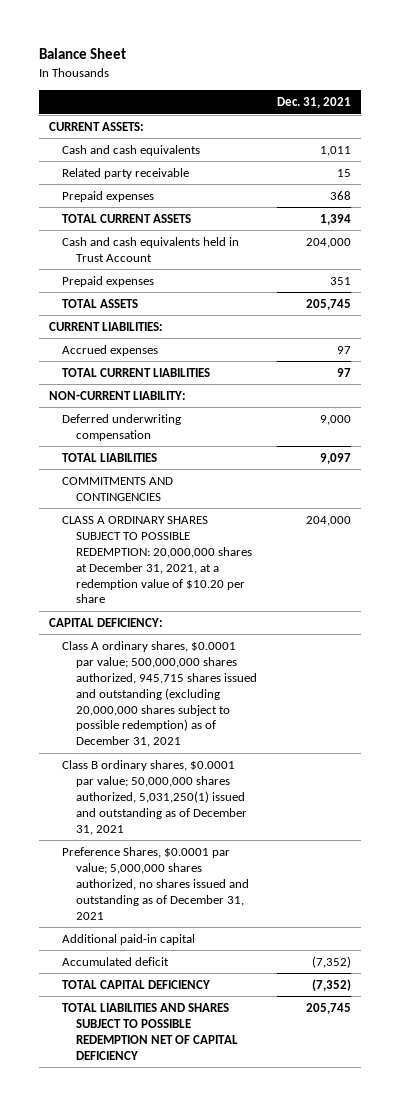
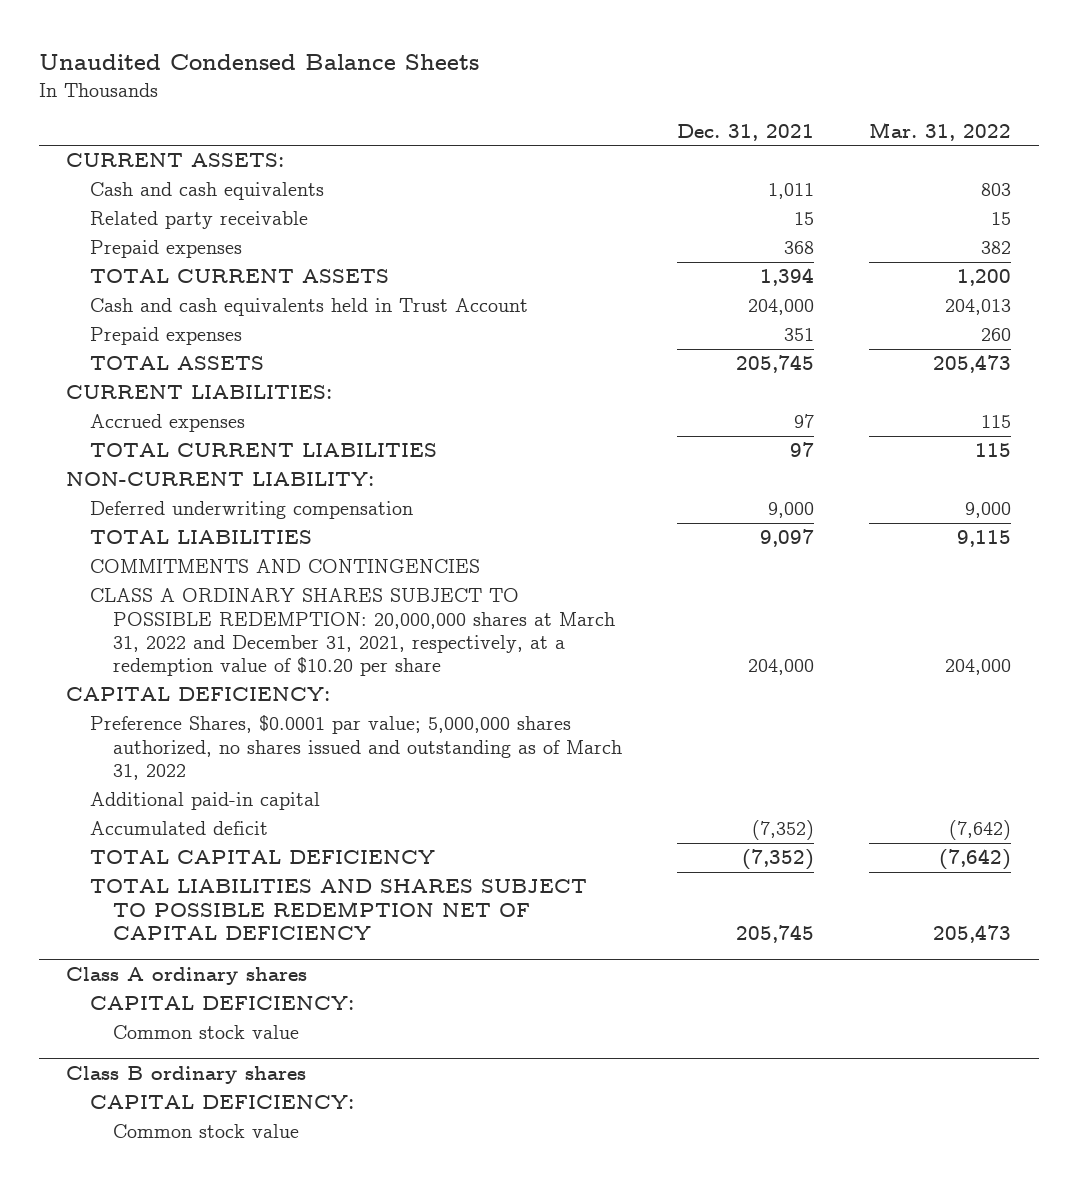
- Balance Sheet
+ Unaudited Condensed Balance Sheets
- | Dec. 31, 2021
+ | Dec. 31, 2021 | Mar. 31, 2022
- CLASS A ORDINARY SHARES SUBJECT TO POSSIBLE REDEMPTION: 20,000,000 shares at December 31, 2021, at a redemption value of $10.20 per share | 204,000
+ CLASS A ORDINARY SHARES SUBJECT TO POSSIBLE REDEMPTION: 20,000,000 shares at March 31, 2022 and December 31, 2021, respectively, at a redemption value of $10.20 per share | 204,000 | 204,000
- Class A ordinary shares, $0.0001 par value; 500,000,000 shares authorized, 945,715 shares issued and outstanding (excluding 20,000,000 shares subject to possible redemption) as of December 31, 2021
- Class B ordinary shares, $0.0001 par value; 50,000,000 shares authorized, 5,031,250(1) issued and outstanding as of December 31, 2021
- Preference Shares, $0.0001 par value; 5,000,000 shares authorized, no shares issued and outstanding as of December 31, 2021
+ Preference Shares, $0.0001 par value; 5,000,000 shares authorized, no shares issued and outstanding as of March 31, 2022
+ Class A ordinary shares
+ CAPITAL DEFICIENCY:
+ Common stock value
+ Class B ordinary shares
+ CAPITAL DEFICIENCY:
+ Common stock value

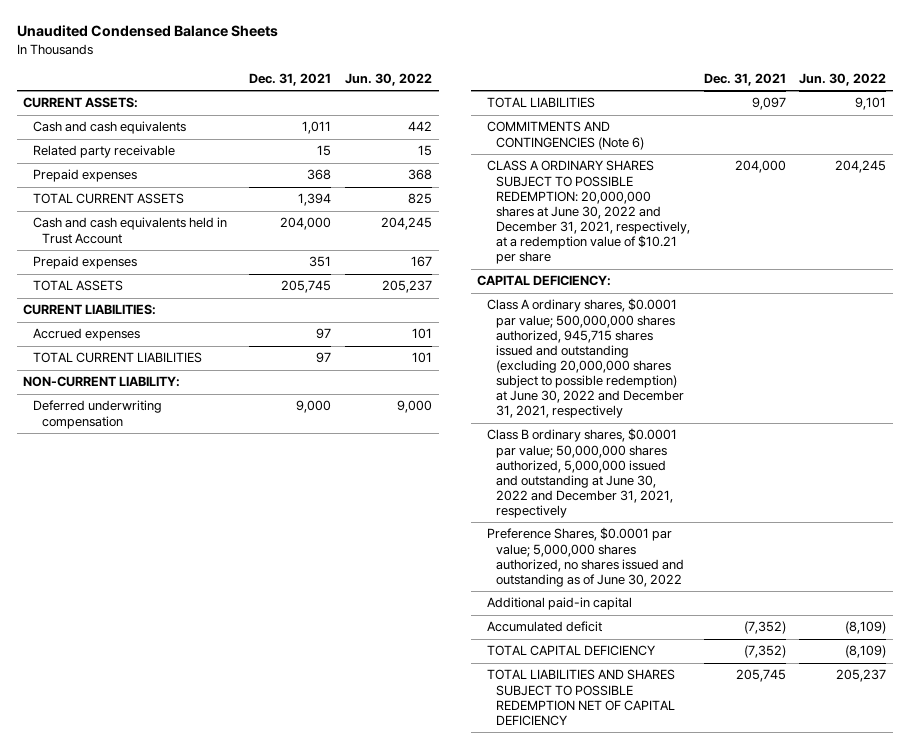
- | Dec. 31, 2021 | Mar. 31, 2022
+ | Dec. 31, 2021 | Jun. 30, 2022
- COMMITMENTS AND CONTINGENCIES
- CLASS A ORDINARY SHARES SUBJECT TO POSSIBLE REDEMPTION: 20,000,000 shares at March 31, 2022 and December 31, 2021, respectively, at a redemption value of $10.20 per share | 204,000 | 204,000
+ COMMITMENTS AND CONTINGENCIES (Note 6)
+ CLASS A ORDINARY SHARES SUBJECT TO POSSIBLE REDEMPTION: 20,000,000 shares at June 30, 2022 and December 31, 2021, respectively, at a redemption value of $10.21 per share | 204,000 | 204,245
- Preference Shares, $0.0001 par value; 5,000,000 shares authorized, no shares issued and outstanding as of March 31, 2022
+ Class A ordinary shares, $0.0001 par value; 500,000,000 shares authorized, 945,715 shares issued and outstanding (excluding 20,000,000 shares subject to possible redemption) at June 30, 2022 and December 31, 2021, respectively
+ Class B ordinary shares, $0.0001 par value; 50,000,000 shares authorized, 5,000,000 issued and outstanding at June 30, 2022 and December 31, 2021, respectively
+ Preference Shares, $0.0001 par value; 5,000,000 shares authorized, no shares issued and outstanding as of June 30, 2022
- Class A ordinary shares
- CAPITAL DEFICIENCY:
- Common stock value
- Class B ordinary shares
- CAPITAL DEFICIENCY:
- Common stock value

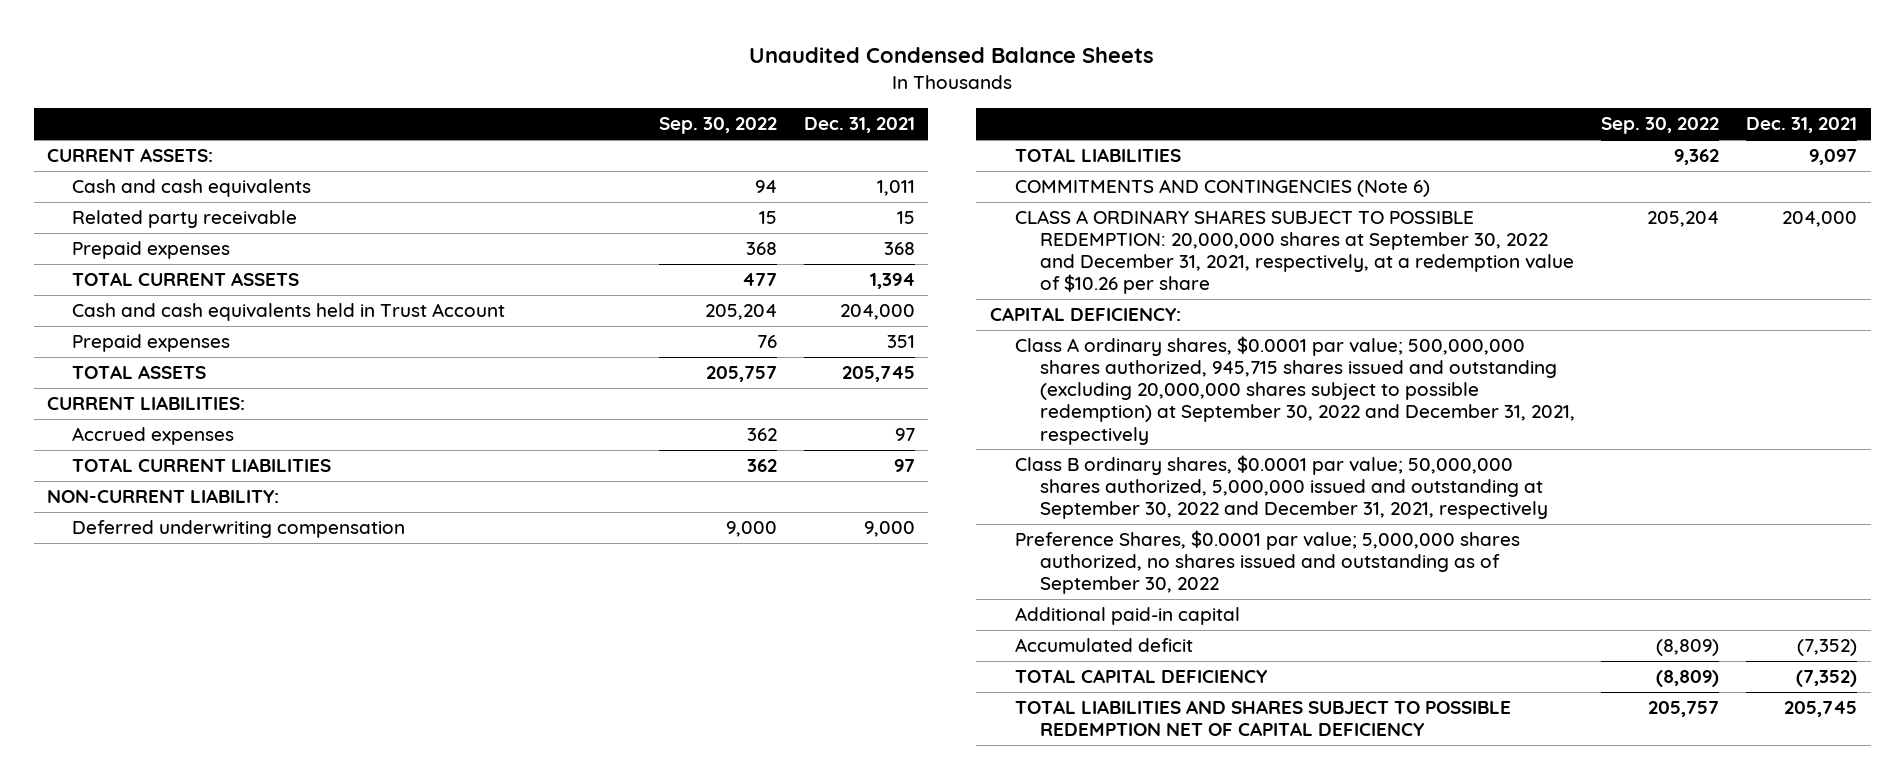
- | Dec. 31, 2021 | Jun. 30, 2022
+ | Sep. 30, 2022 | Dec. 31, 2021
- CLASS A ORDINARY SHARES SUBJECT TO POSSIBLE REDEMPTION: 20,000,000 shares at June 30, 2022 and December 31, 2021, respectively, at a redemption value of $10.21 per share | 204,000 | 204,245
+ CLASS A ORDINARY SHARES SUBJECT TO POSSIBLE REDEMPTION: 20,000,000 shares at September 30, 2022 and December 31, 2021, respectively, at a redemption value of $10.26 per share | 205,204 | 204,000
- Class A ordinary shares, $0.0001 par value; 500,000,000 shares authorized, 945,715 shares issued and outstanding (excluding 20,000,000 shares subject to possible redemption) at June 30, 2022 and December 31, 2021, respectively
- Class B ordinary shares, $0.0001 par value; 50,000,000 shares authorized, 5,000,000 issued and outstanding at June 30, 2022 and December 31, 2021, respectively
- Preference Shares, $0.0001 par value; 5,000,000 shares authorized, no shares issued and outstanding as of June 30, 2022
+ Class A ordinary shares, $0.0001 par value; 500,000,000 shares authorized, 945,715 shares issued and outstanding (excluding 20,000,000 shares subject to possible redemption) at September 30, 2022 and December 31, 2021, respectively
+ Class B ordinary shares, $0.0001 par value; 50,000,000 shares authorized, 5,000,000 issued and outstanding at September 30, 2022 and December 31, 2021, respectively
+ Preference Shares, $0.0001 par value; 5,000,000 shares authorized, no shares issued and outstanding as of September 30, 2022

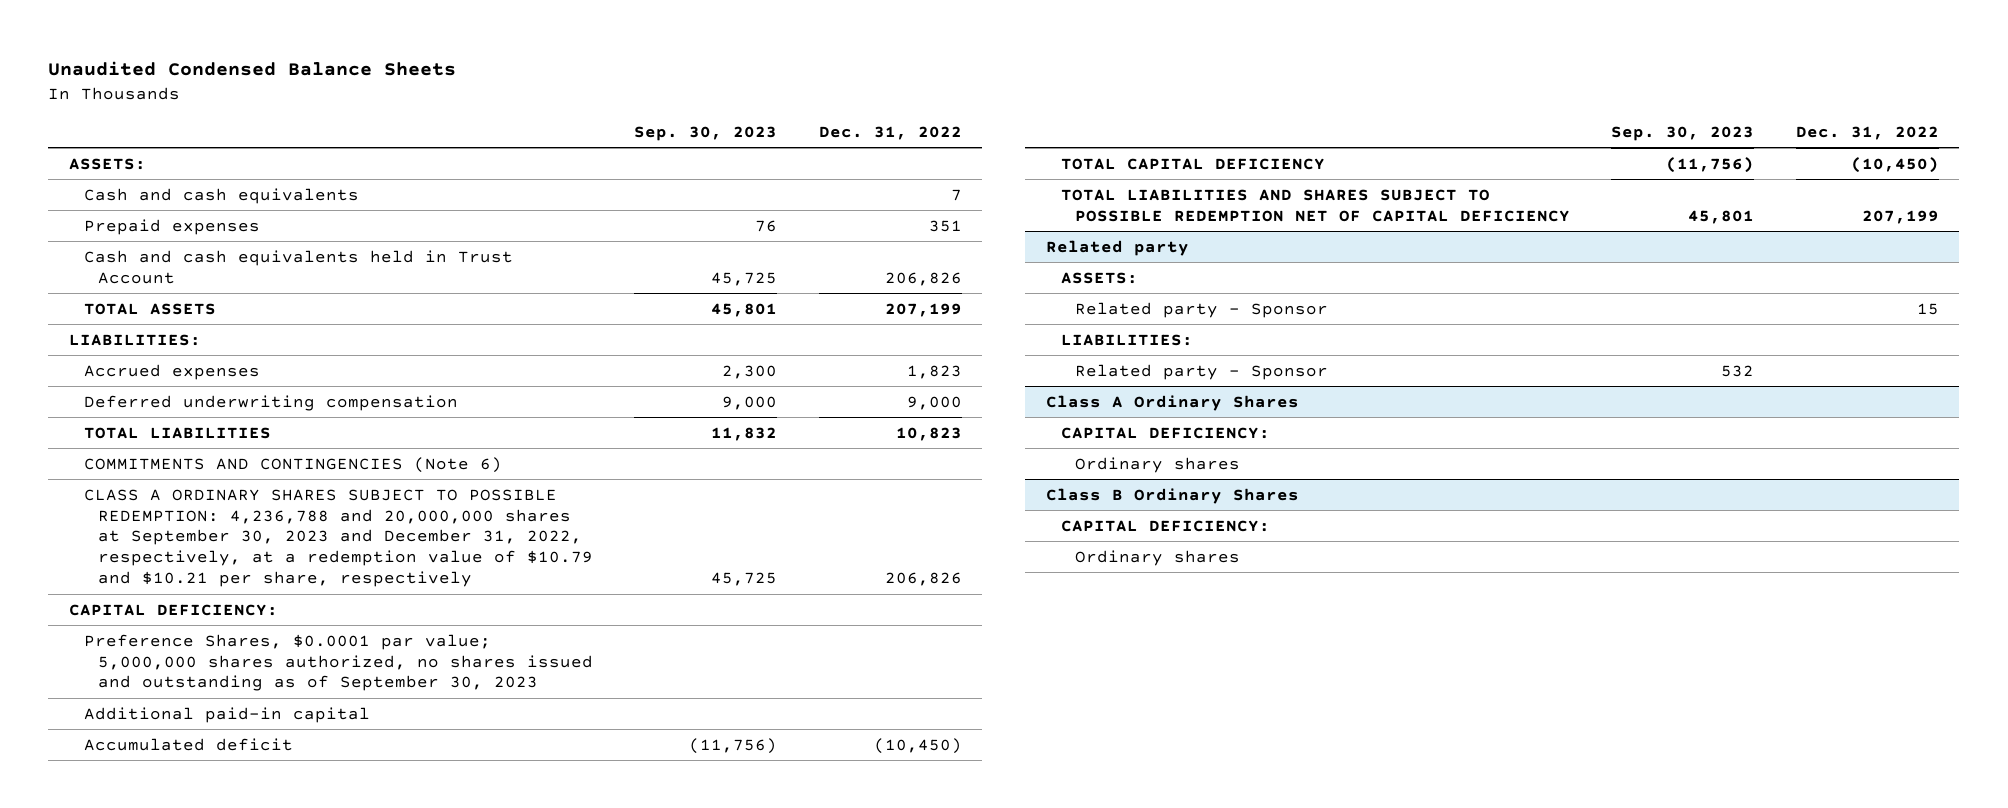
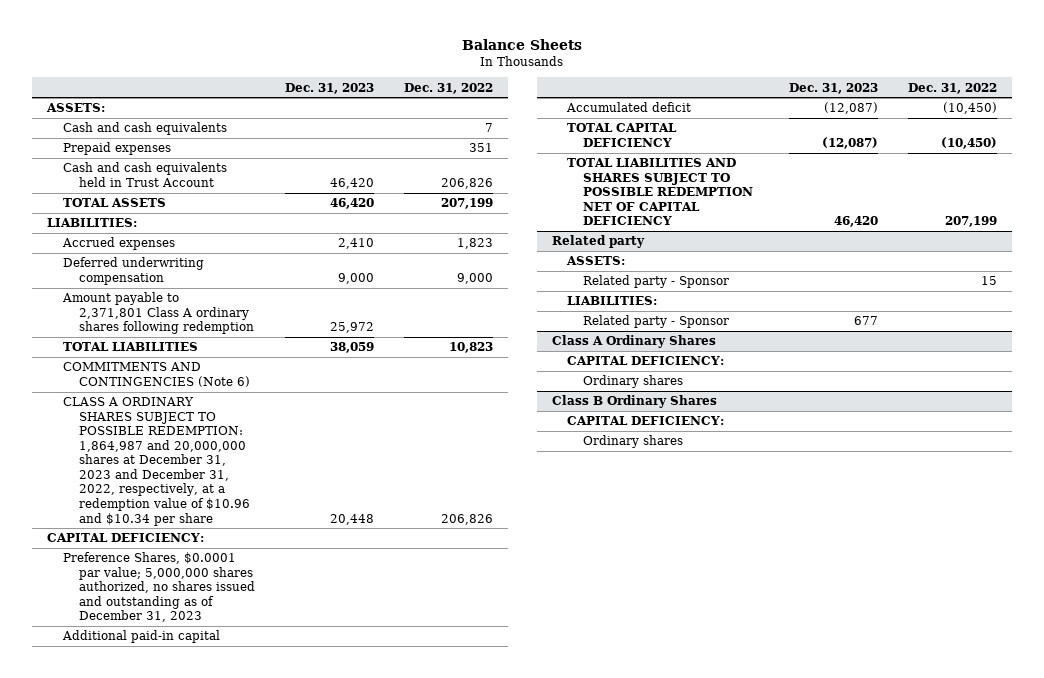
- Unaudited Condensed Balance Sheets
+ Balance Sheets
- | Sep. 30, 2023 | Dec. 31, 2022
+ | Dec. 31, 2023 | Dec. 31, 2022
+ Amount payable to 2,371,801 Class A ordinary shares following redemption | 25,972 |
- CLASS A ORDINARY SHARES SUBJECT TO POSSIBLE REDEMPTION: 4,236,788 and 20,000,000 shares at September 30, 2023 and December 31, 2022, respectively, at a redemption value of $10.79 and $10.21 per share, respectively | 45,725 | 206,826
+ CLASS A ORDINARY SHARES SUBJECT TO POSSIBLE REDEMPTION: 1,864,987 and 20,000,000 shares at December 31, 2023 and December 31, 2022, respectively, at a redemption value of $10.96 and $10.34 per share | 20,448 | 206,826
- Preference Shares, $0.0001 par value; 5,000,000 shares authorized, no shares issued and outstanding as of September 30, 2023
+ Preference Shares, $0.0001 par value; 5,000,000 shares authorized, no shares issued and outstanding as of December 31, 2023

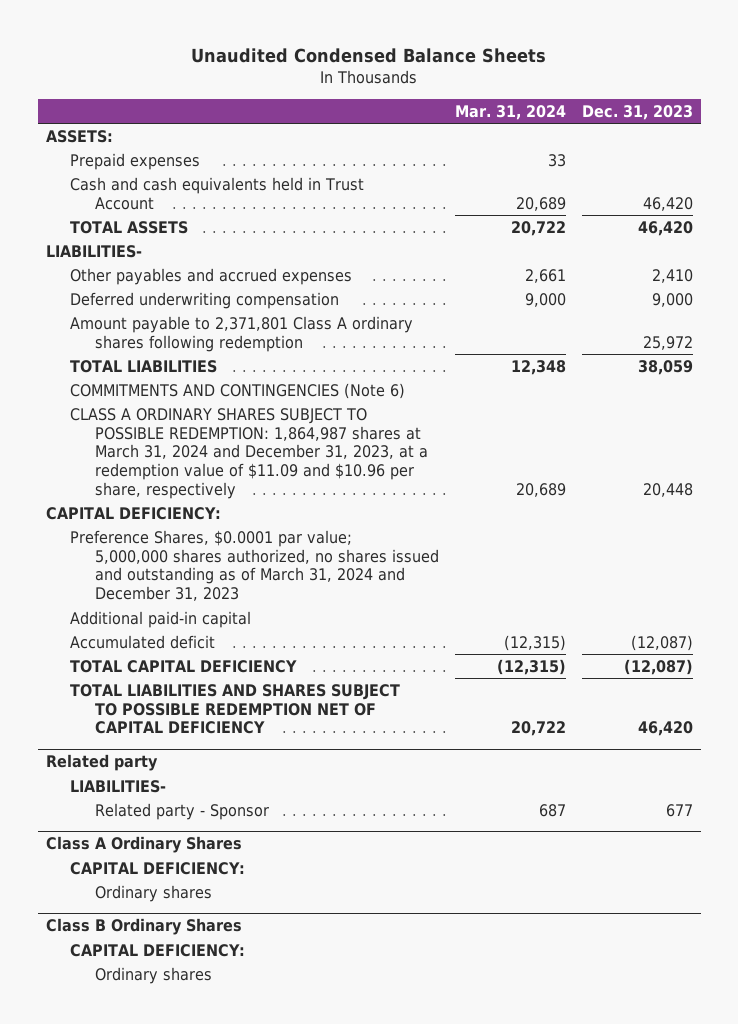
- Balance Sheets
+ Unaudited Condensed Balance Sheets
- | Dec. 31, 2023 | Dec. 31, 2022
+ | Mar. 31, 2024 | Dec. 31, 2023
- Cash and cash equivalents | | 7
- LIABILITIES:
- Accrued expenses | 2,410 | 1,823
+ LIABILITIES-
+ Other payables and accrued expenses | 2,661 | 2,410
- CLASS A ORDINARY SHARES SUBJECT TO POSSIBLE REDEMPTION: 1,864,987 and 20,000,000 shares at December 31, 2023 and December 31, 2022, respectively, at a redemption value of $10.96 and $10.34 per share | 20,448 | 206,826
+ CLASS A ORDINARY SHARES SUBJECT TO POSSIBLE REDEMPTION: 1,864,987 shares at March 31, 2024 and December 31, 2023, at a redemption value of $11.09 and $10.96 per share, respectively | 20,689 | 20,448
- Preference Shares, $0.0001 par value; 5,000,000 shares authorized, no shares issued and outstanding as of December 31, 2023
+ Preference Shares, $0.0001 par value; 5,000,000 shares authorized, no shares issued and outstanding as of March 31, 2024 and December 31, 2023
@ Related party
- ASSETS:
- Related party - Sponsor | | 15
- LIABILITIES:
+ LIABILITIES-

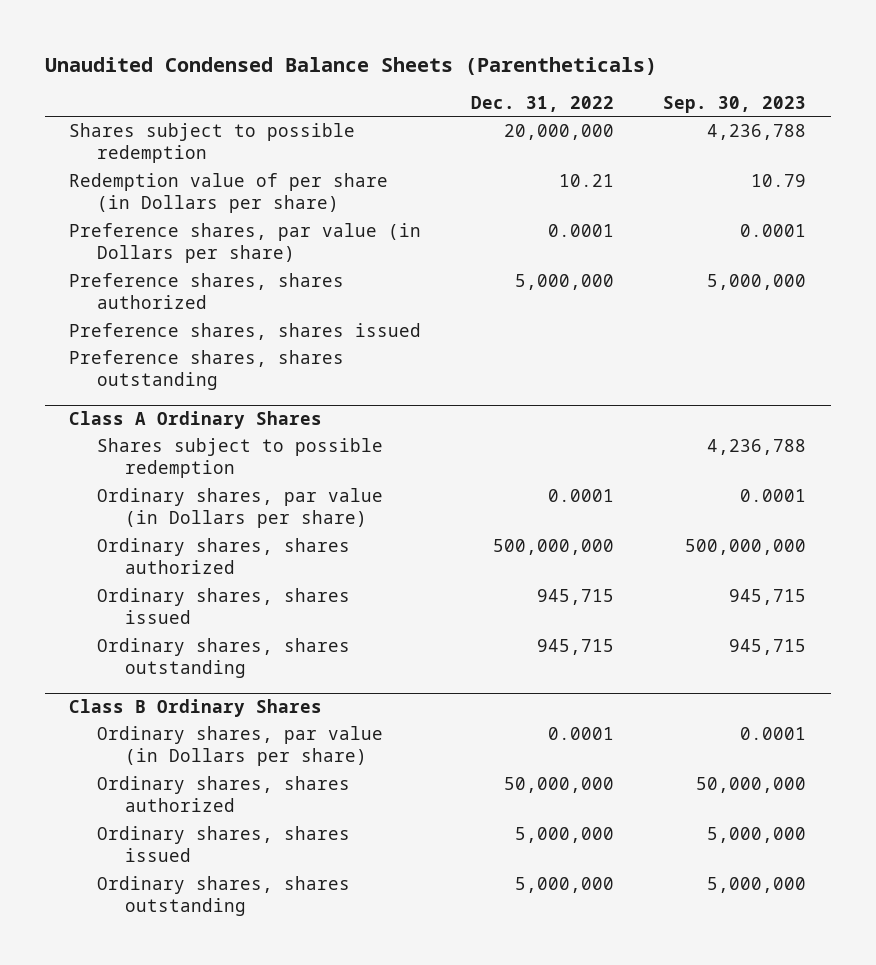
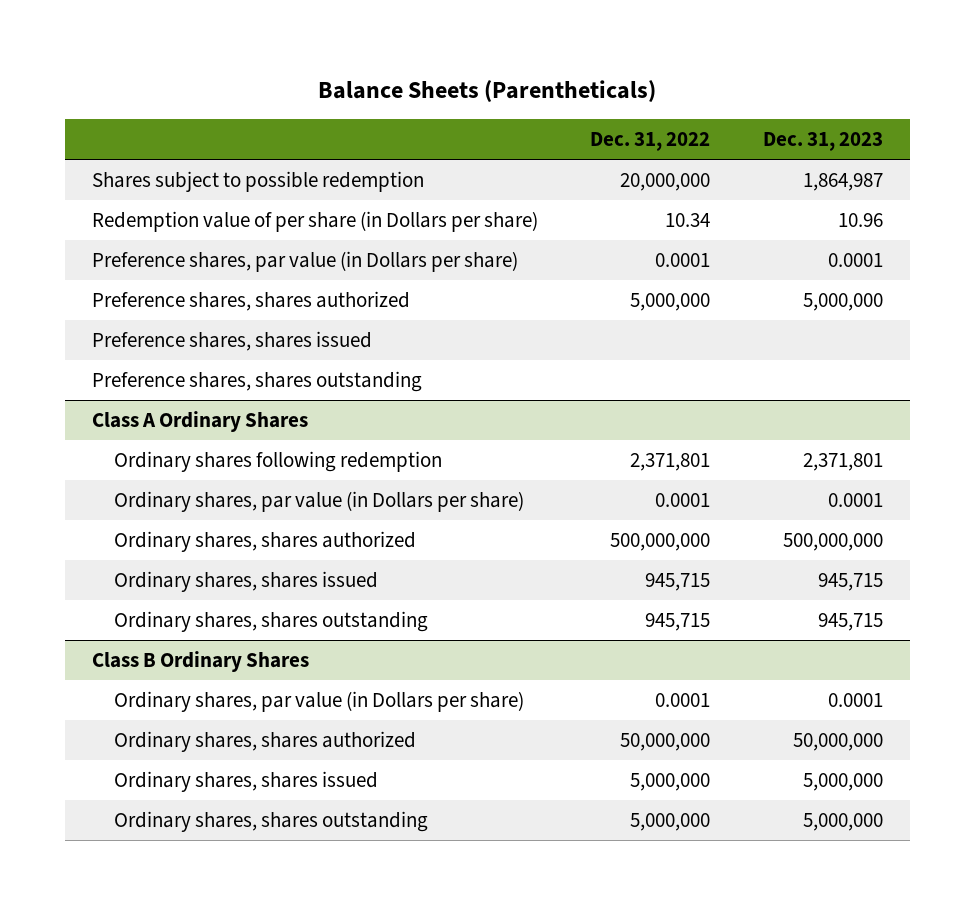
- Unaudited Condensed Balance Sheets (Parentheticals)
+ Balance Sheets (Parentheticals)
- | Dec. 31, 2022 | Sep. 30, 2023
+ | Dec. 31, 2022 | Dec. 31, 2023
- Redemption value of per share (in Dollars per share) | 10.21 | 10.79
+ Redemption value of per share (in Dollars per share) | 10.34 | 10.96
@ Class A Ordinary Shares
- Shares subject to possible redemption | | 4,236,788
+ Ordinary shares following redemption | 2,371,801 | 2,371,801

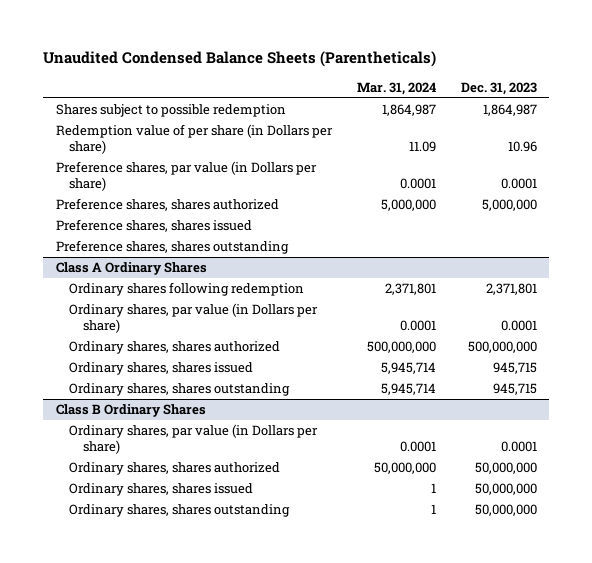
- Balance Sheets (Parentheticals)
+ Unaudited Condensed Balance Sheets (Parentheticals)
- | Dec. 31, 2022 | Dec. 31, 2023
+ | Mar. 31, 2024 | Dec. 31, 2023
@ Class B Ordinary Shares
- Ordinary shares, shares issued | 5,000,000 | 5,000,000
- Ordinary shares, shares outstanding | 5,000,000 | 5,000,000
+ Ordinary shares, shares issued | 1 | 50,000,000
+ Ordinary shares, shares outstanding | 1 | 50,000,000

